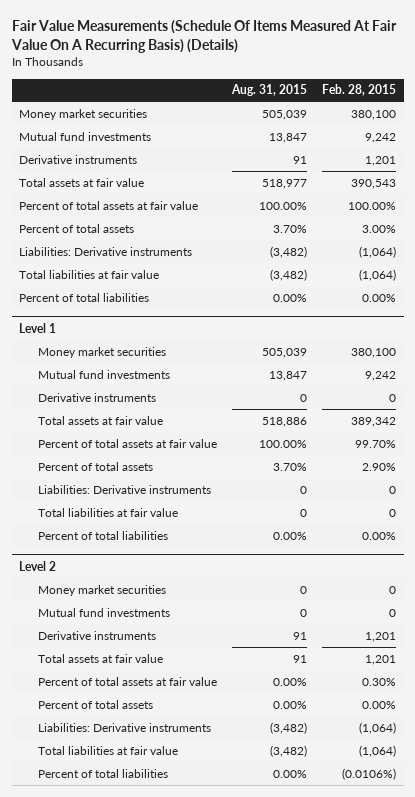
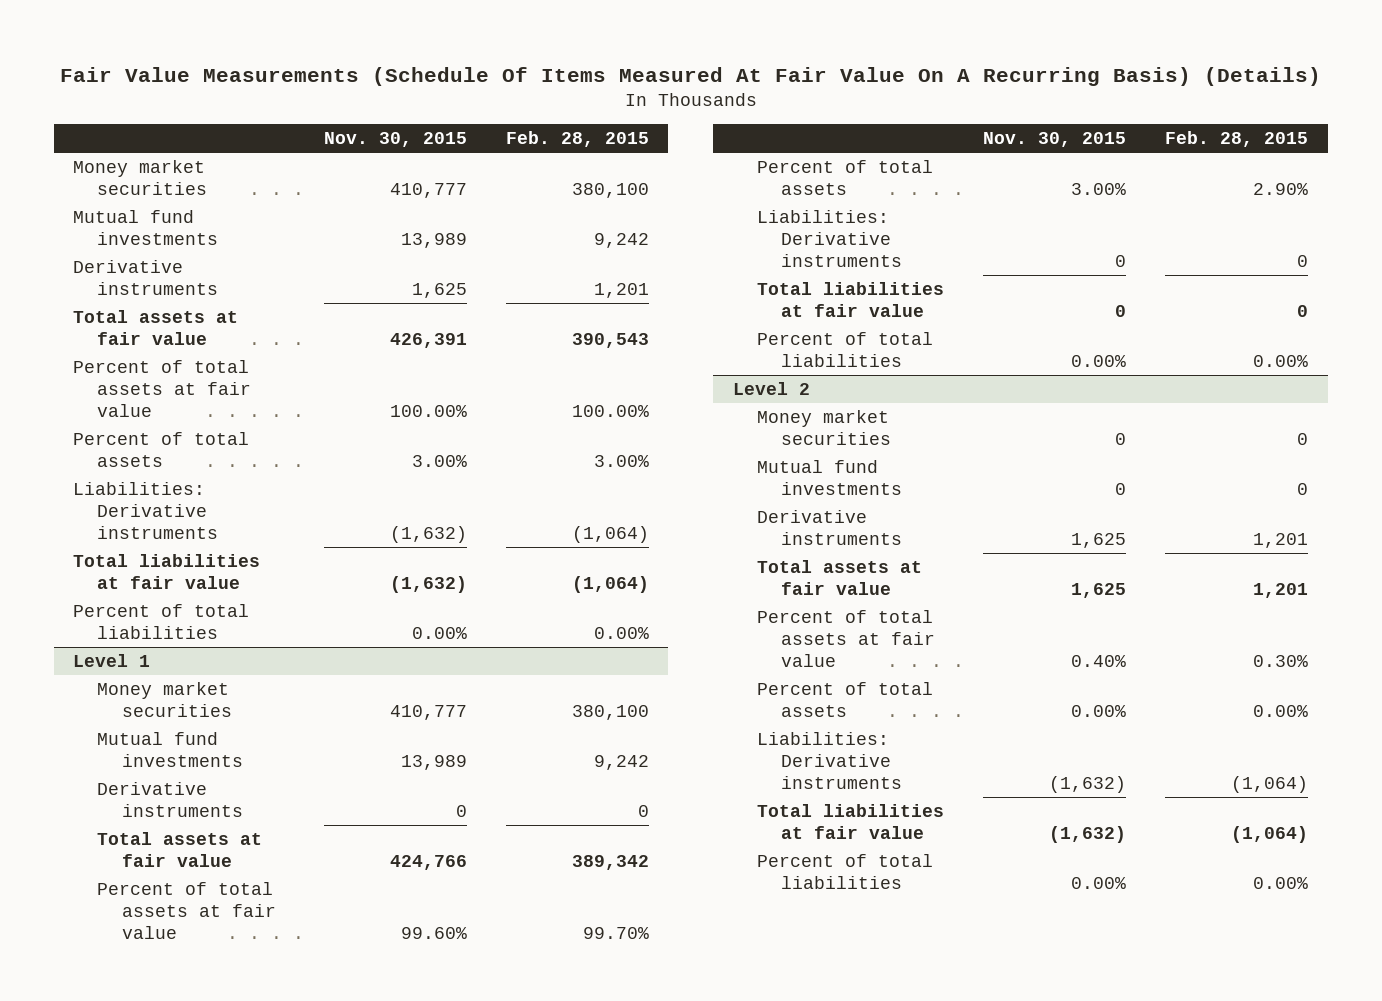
- | Aug. 31, 2015 | Feb. 28, 2015
+ | Nov. 30, 2015 | Feb. 28, 2015
@ Level 2
- Percent of total liabilities | 0.00% | (0.0106%)
+ Percent of total liabilities | 0.00% | 0.00%

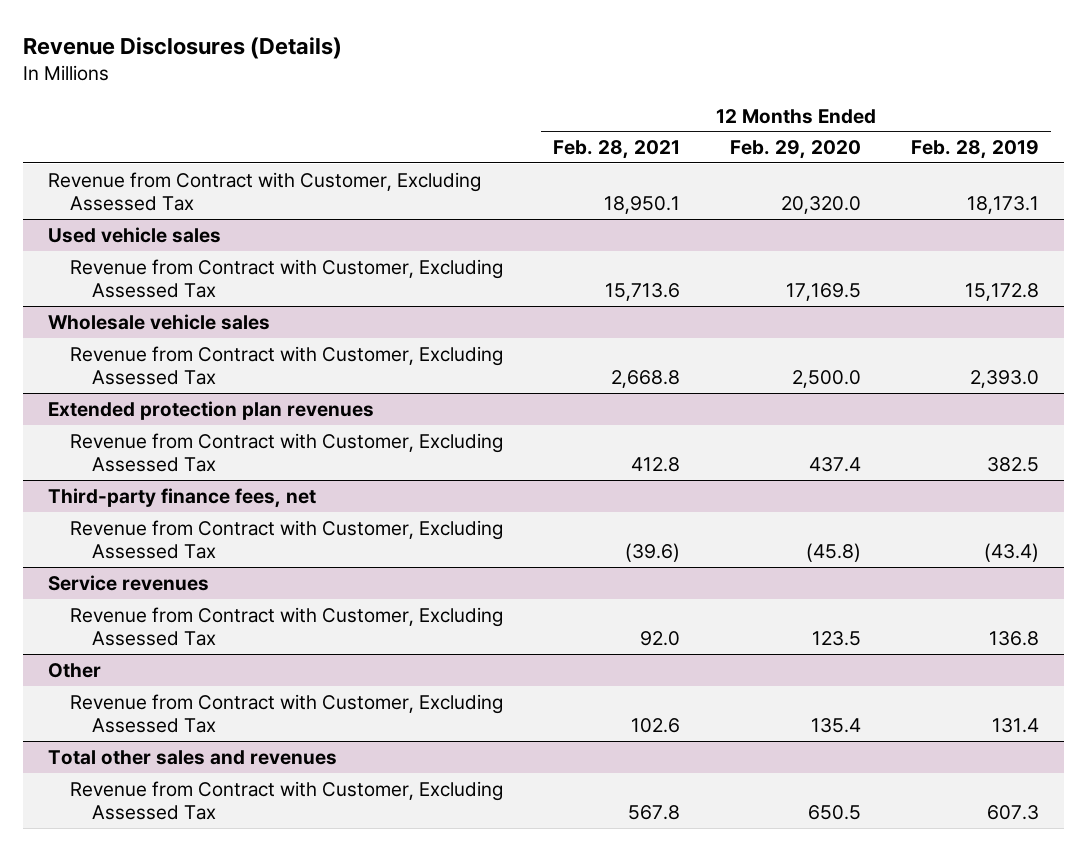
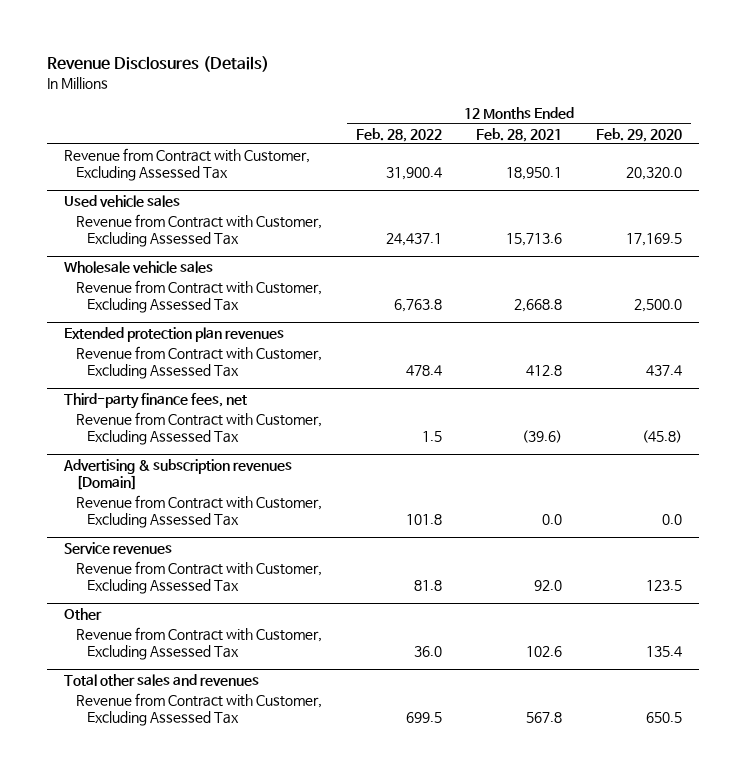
- | 12 Months Ended Feb. 28, 2021 | 12 Months Ended Feb. 29, 2020 | 12 Months Ended Feb. 28, 2019
+ | 12 Months Ended Feb. 28, 2022 | 12 Months Ended Feb. 28, 2021 | 12 Months Ended Feb. 29, 2020
+ Advertising & subscription revenues [Domain]
+ Revenue from Contract with Customer, Excluding Assessed Tax | 101.8 | 0.0 | 0.0

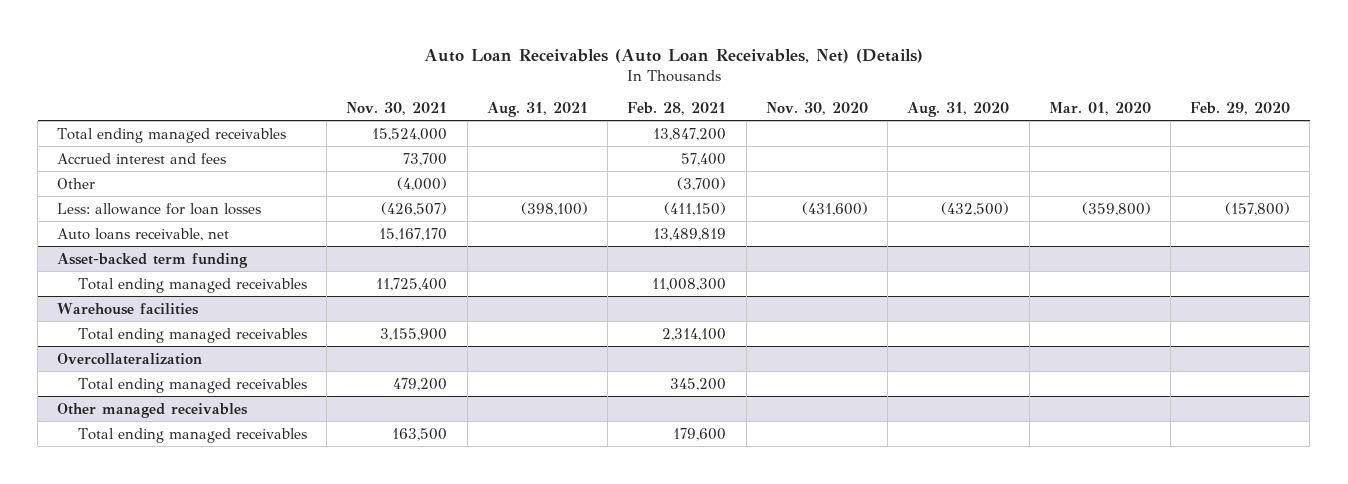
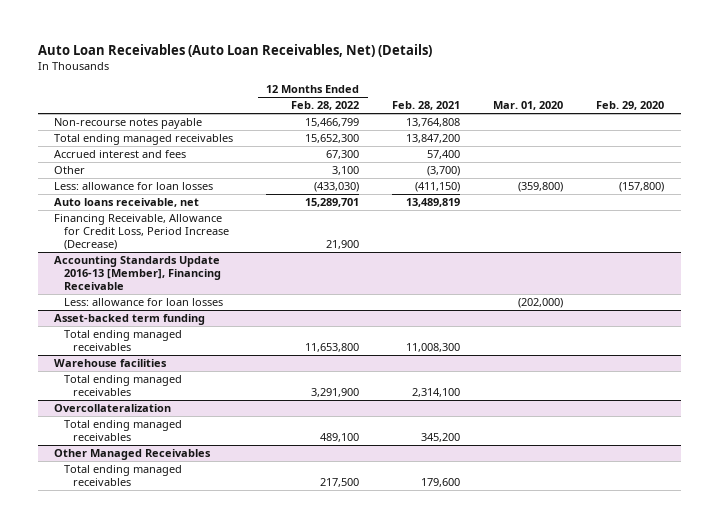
- | Nov. 30, 2021 | Aug. 31, 2021 | Feb. 28, 2021 | Nov. 30, 2020 | Aug. 31, 2020 | Mar. 01, 2020 | Feb. 29, 2020
+ | 12 Months Ended Feb. 28, 2022 | Feb. 28, 2021 | Mar. 01, 2020 | Feb. 29, 2020
+ Non-recourse notes payable | 15,466,799 | 13,764,808 | |
+ Financing Receivable, Allowance for Credit Loss, Period Increase (Decrease) | 21,900 | | |
+ Accounting Standards Update 2016-13 [Member], Financing Receivable
+ Less: allowance for loan losses | | | (202,000) |
- Other managed receivables
+ Other Managed Receivables

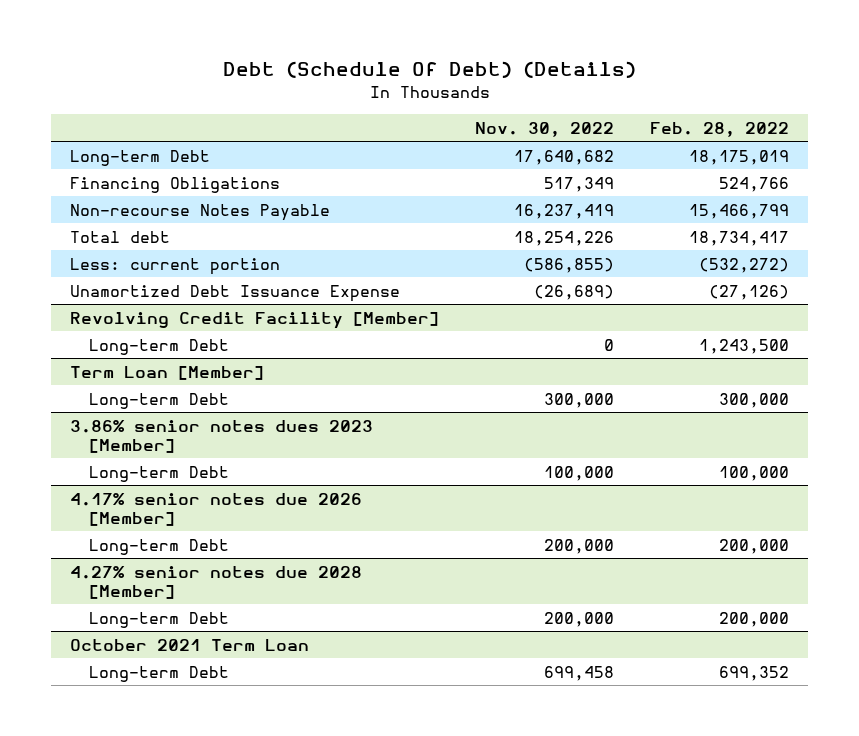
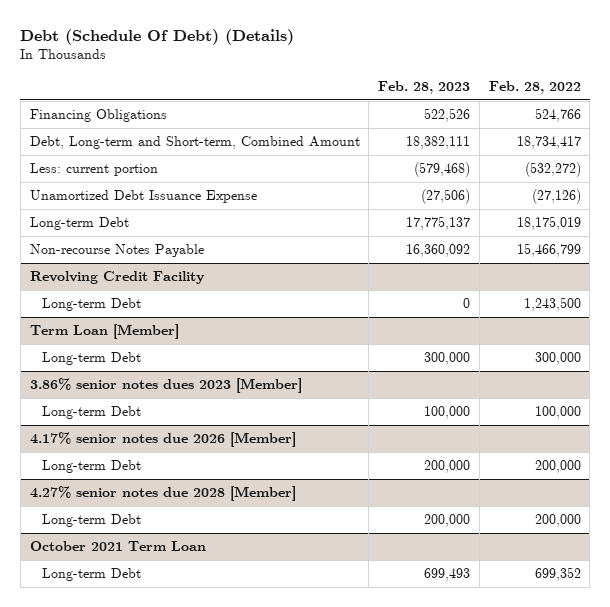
- | Nov. 30, 2022 | Feb. 28, 2022
+ | Feb. 28, 2023 | Feb. 28, 2022
- Total debt | 18,254,226 | 18,734,417
+ Debt, Long-term and Short-term, Combined Amount | 18,382,111 | 18,734,417
- Revolving Credit Facility [Member]
moved down: Long-term Debt | 17,775,137 | 18,175,019
moved down: Non-recourse Notes Payable | 16,360,092 | 15,466,799
+ Revolving Credit Facility

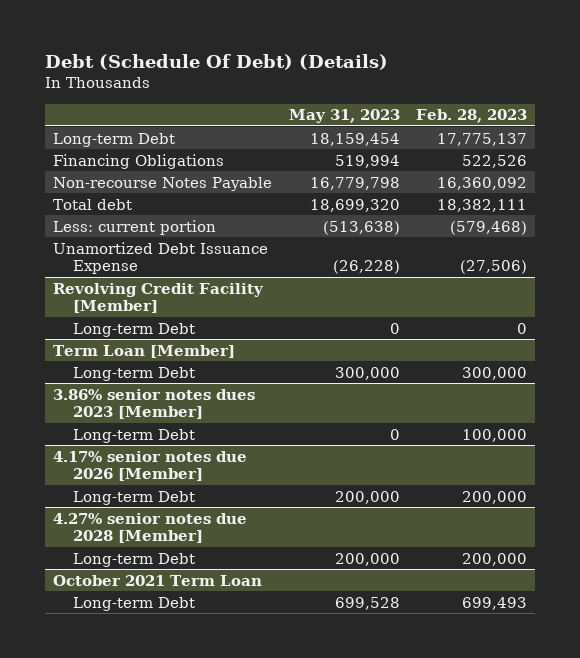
- | Feb. 28, 2023 | Feb. 28, 2022
+ | May 31, 2023 | Feb. 28, 2023
moved up: Long-term Debt | 18,159,454 | 17,775,137
- Debt, Long-term and Short-term, Combined Amount | 18,382,111 | 18,734,417
moved up: Non-recourse Notes Payable | 16,779,798 | 16,360,092
+ Total debt | 18,699,320 | 18,382,111
- Revolving Credit Facility
+ Revolving Credit Facility [Member]

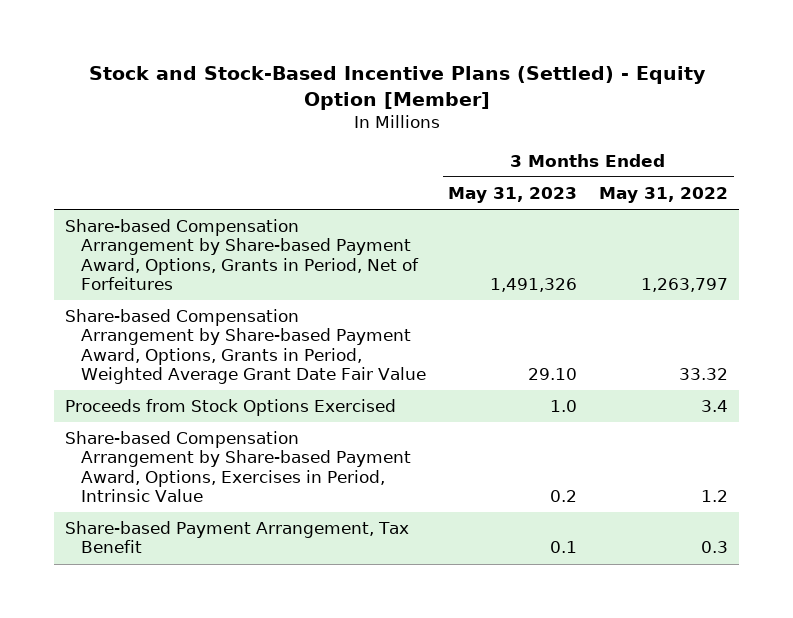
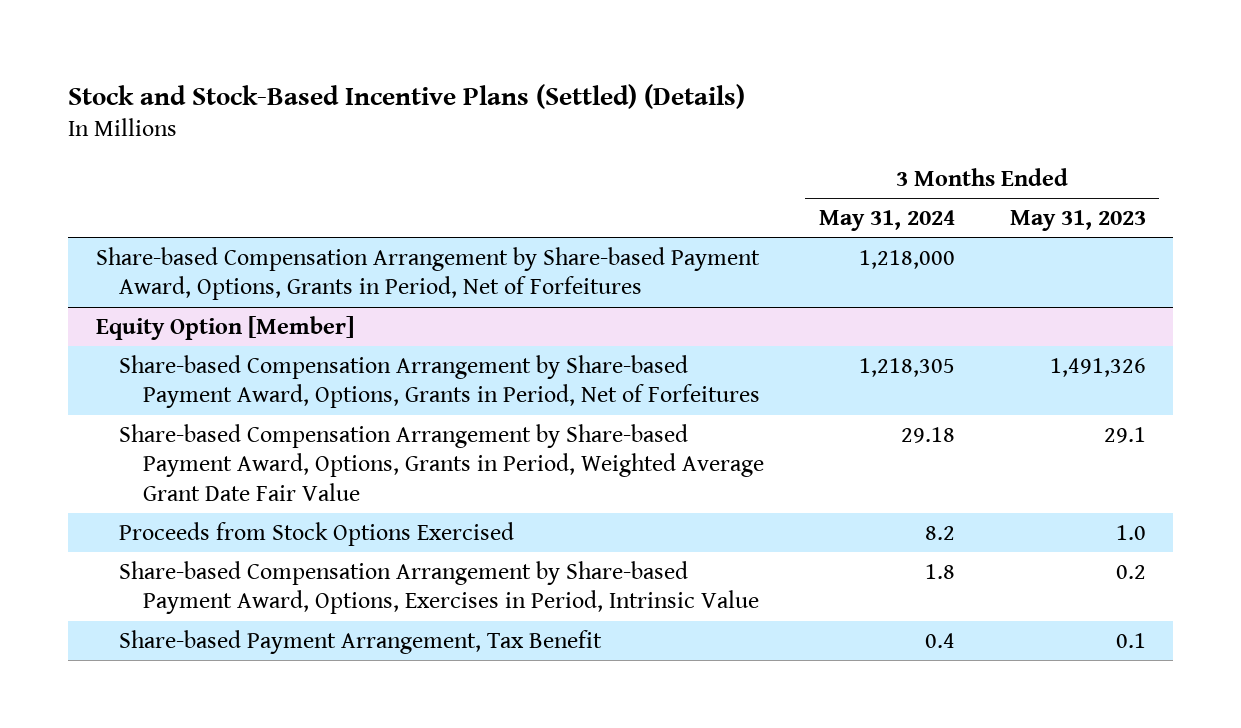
- Stock and Stock-Based Incentive Plans (Settled) - Equity Option [Member]
+ Stock and Stock-Based Incentive Plans (Settled) (Details)
- | 3 Months Ended May 31, 2023 | 3 Months Ended May 31, 2022
+ | 3 Months Ended May 31, 2024 | 3 Months Ended May 31, 2023
+ Share-based Compensation Arrangement by Share-based Payment Award, Options, Grants in Period, Net of Forfeitures | 1,218,000 |
+ Equity Option [Member]
- Share-based Compensation Arrangement by Share-based Payment Award, Options, Grants in Period, Weighted Average Grant Date Fair Value | 29.10 | 33.32
+ Share-based Compensation Arrangement by Share-based Payment Award, Options, Grants in Period, Weighted Average Grant Date Fair Value | 29.18 | 29.1

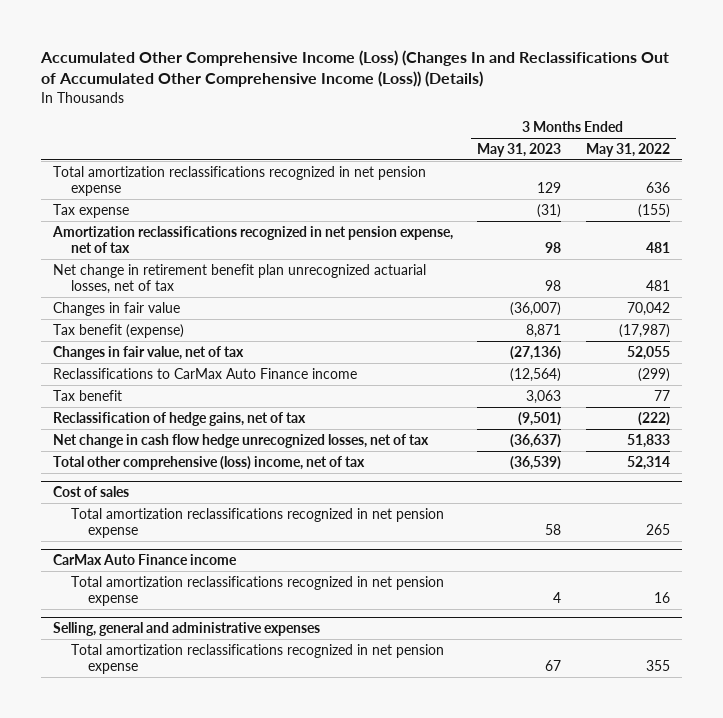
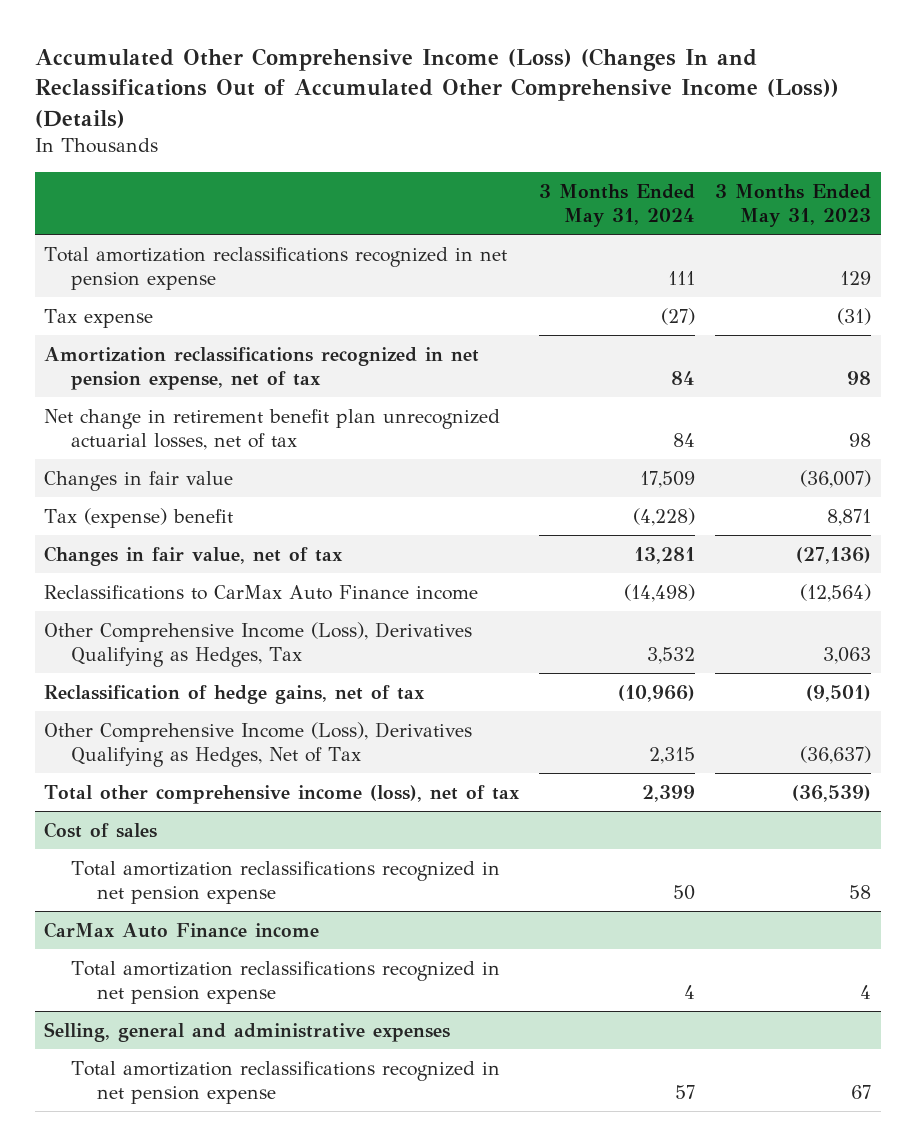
- | 3 Months Ended May 31, 2023 | 3 Months Ended May 31, 2022
+ | 3 Months Ended May 31, 2024 | 3 Months Ended May 31, 2023
- Tax benefit (expense) | 8,871 | (17,987)
+ Tax (expense) benefit | (4,228) | 8,871
- Tax benefit | 3,063 | 77
+ Other Comprehensive Income (Loss), Derivatives Qualifying as Hedges, Tax | 3,532 | 3,063
- Net change in cash flow hedge unrecognized losses, net of tax | (36,637) | 51,833
- Total other comprehensive (loss) income, net of tax | (36,539) | 52,314
+ Other Comprehensive Income (Loss), Derivatives Qualifying as Hedges, Net of Tax | 2,315 | (36,637)
+ Total other comprehensive income (loss), net of tax | 2,399 | (36,539)

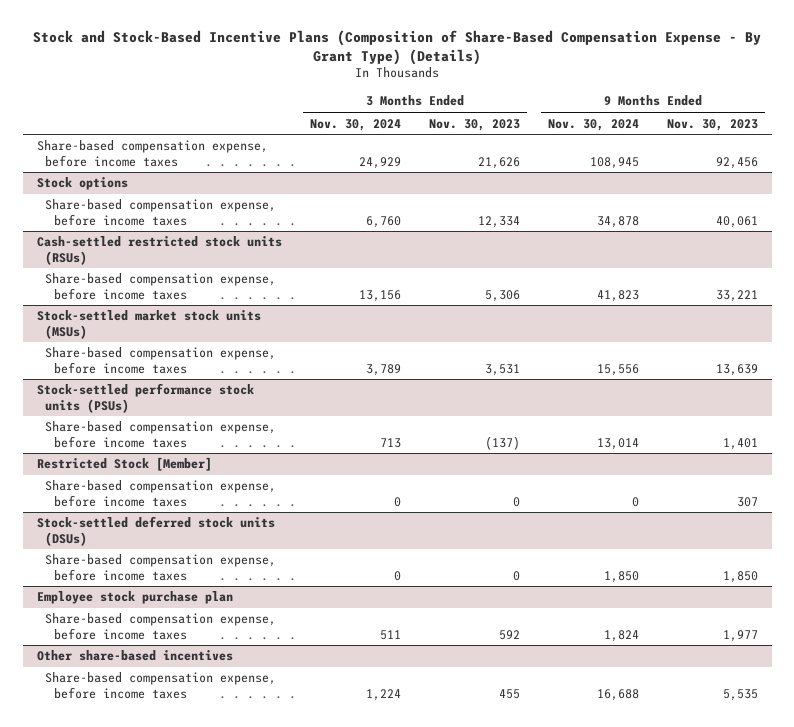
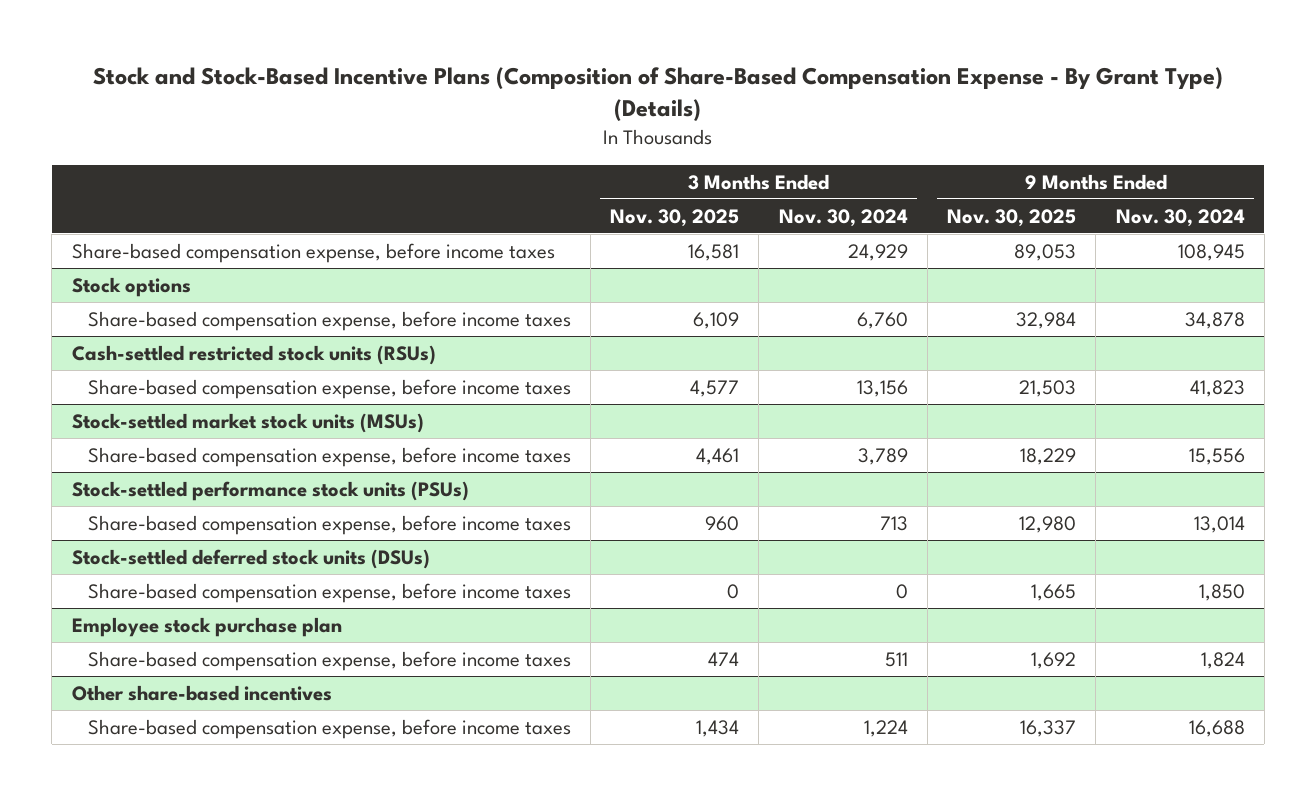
- | 3 Months Ended Nov. 30, 2024 | 3 Months Ended Nov. 30, 2023 | 9 Months Ended Nov. 30, 2024 | 9 Months Ended Nov. 30, 2023
+ | 3 Months Ended Nov. 30, 2025 | 3 Months Ended Nov. 30, 2024 | 9 Months Ended Nov. 30, 2025 | 9 Months Ended Nov. 30, 2024
- Restricted Stock [Member]
- Share-based compensation expense, before income taxes | 0 | 0 | 0 | 307

